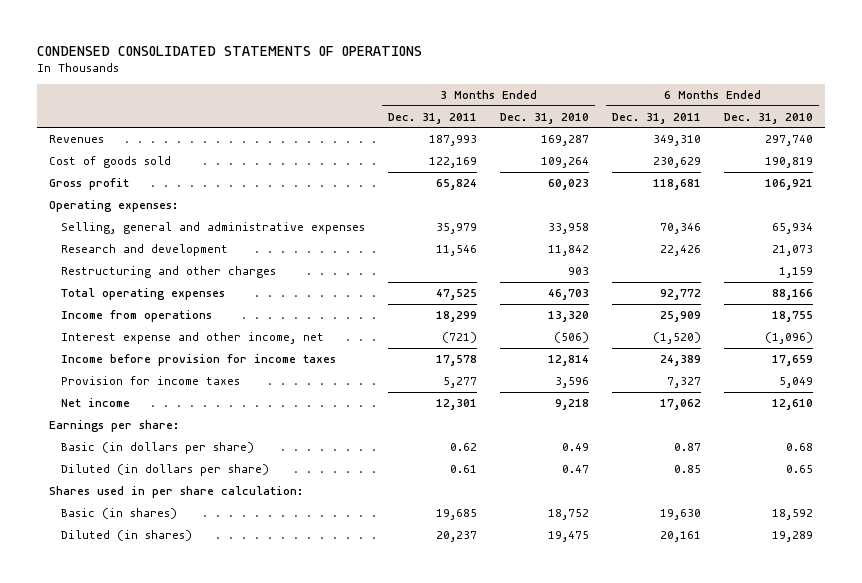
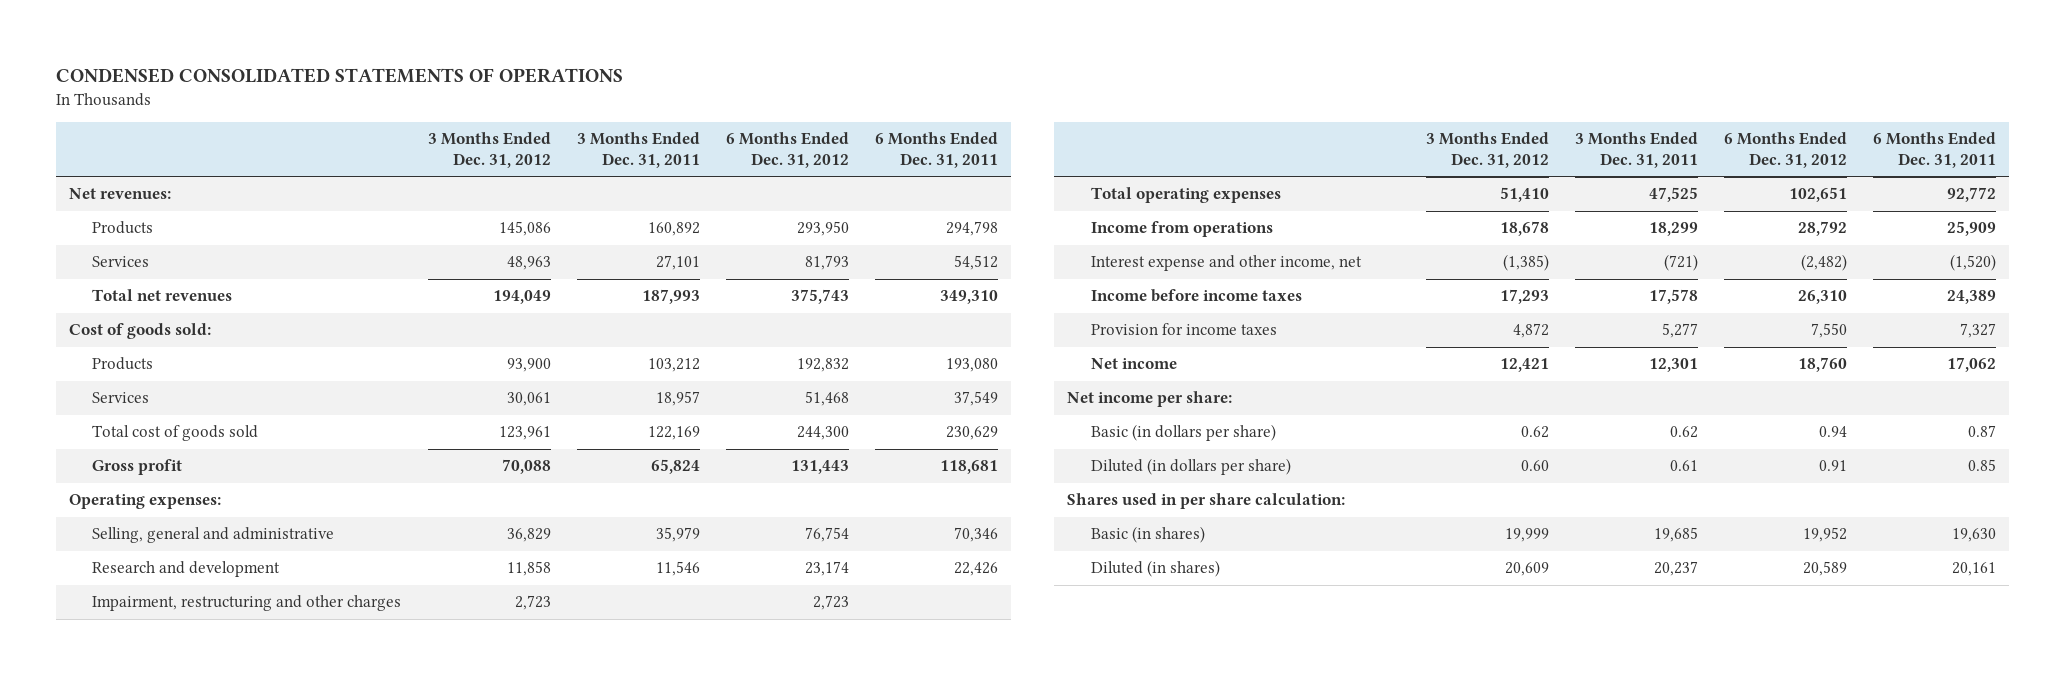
- | 3 Months Ended Dec. 31, 2011 | 3 Months Ended Dec. 31, 2010 | 6 Months Ended Dec. 31, 2011 | 6 Months Ended Dec. 31, 2010
+ | 3 Months Ended Dec. 31, 2012 | 3 Months Ended Dec. 31, 2011 | 6 Months Ended Dec. 31, 2012 | 6 Months Ended Dec. 31, 2011
- Revenues | 187,993 | 169,287 | 349,310 | 297,740
- Cost of goods sold | 122,169 | 109,264 | 230,629 | 190,819
+ Net revenues:
+ Products | 145,086 | 160,892 | 293,950 | 294,798
+ Services | 48,963 | 27,101 | 81,793 | 54,512
+ Total net revenues | 194,049 | 187,993 | 375,743 | 349,310
+ Cost of goods sold:
+ Products | 93,900 | 103,212 | 192,832 | 193,080
+ Services | 30,061 | 18,957 | 51,468 | 37,549
+ Total cost of goods sold | 123,961 | 122,169 | 244,300 | 230,629
- Selling, general and administrative expenses | 35,979 | 33,958 | 70,346 | 65,934
+ Selling, general and administrative | 36,829 | 35,979 | 76,754 | 70,346
- Restructuring and other charges | | 903 | | 1,159
+ Impairment, restructuring and other charges | 2,723 | | 2,723 |
- Income before provision for income taxes | 17,578 | 12,814 | 24,389 | 17,659
+ Income before income taxes | 17,293 | 17,578 | 26,310 | 24,389
- Earnings per share:
+ Net income per share:

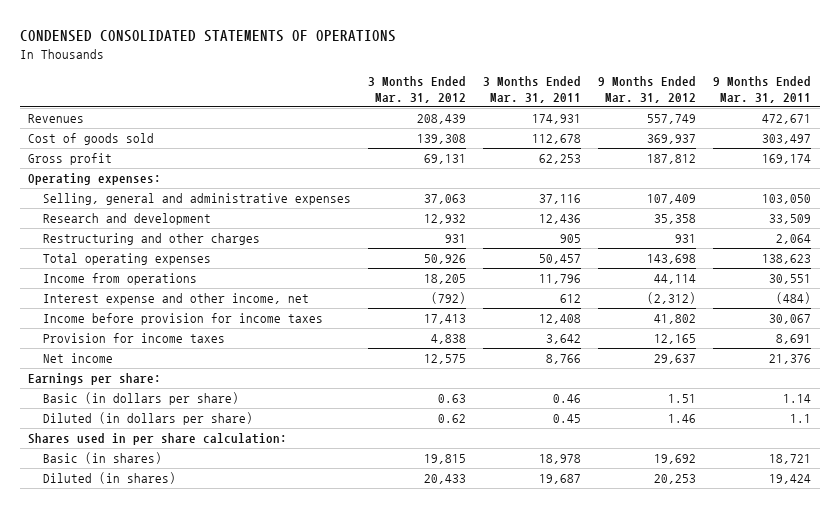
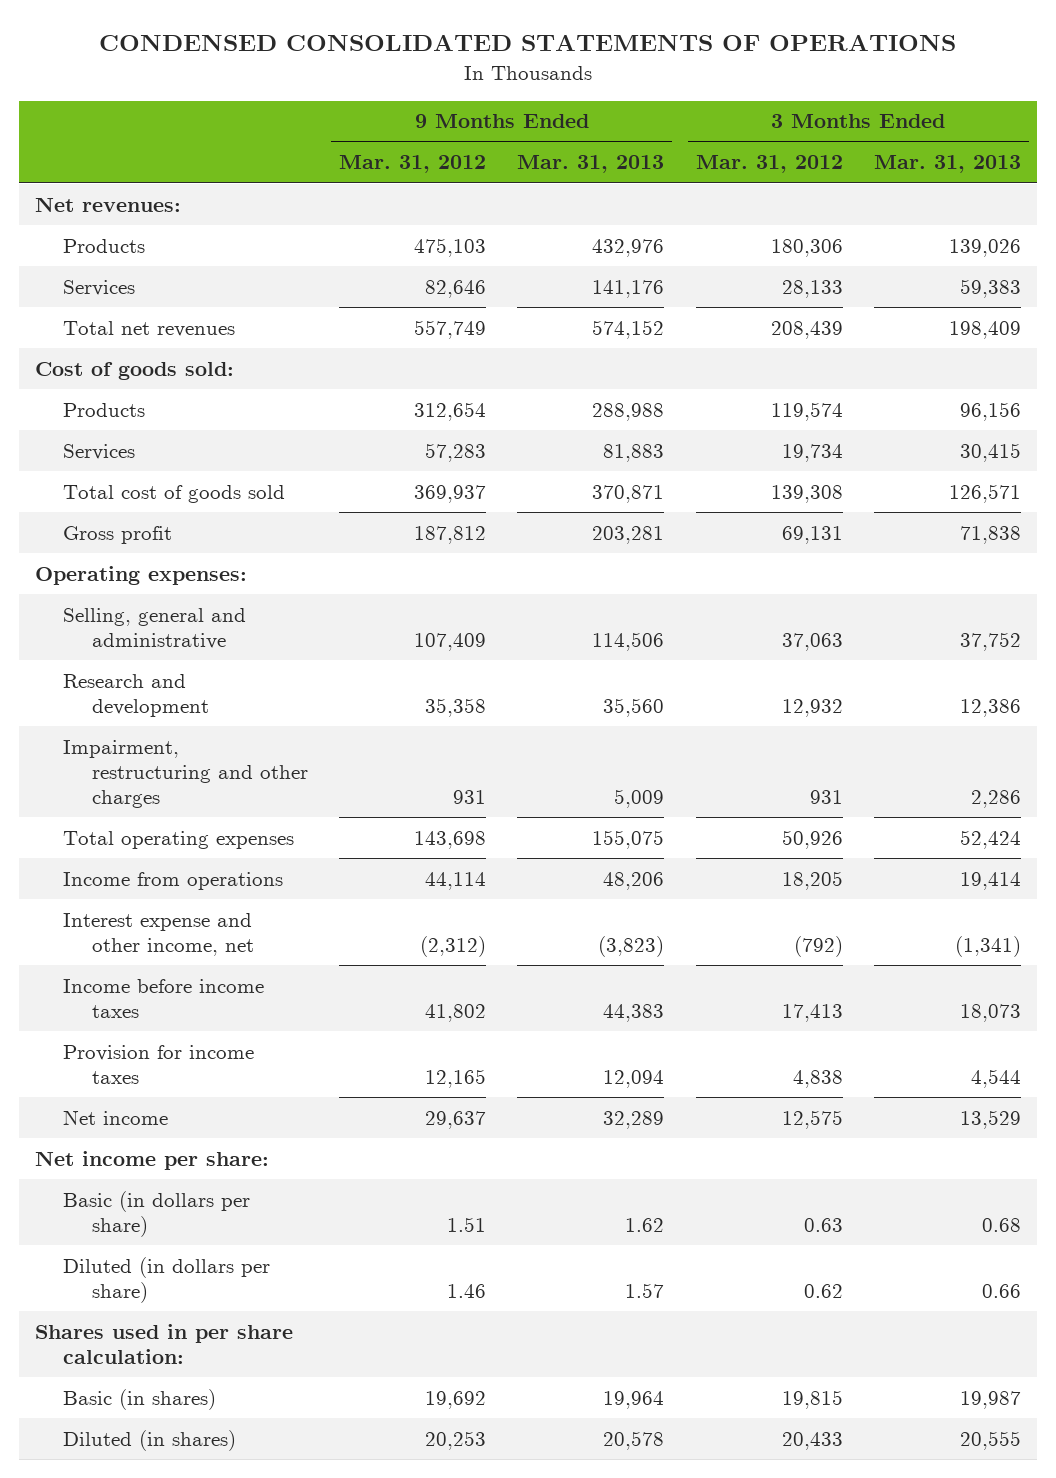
- | 3 Months Ended Mar. 31, 2012 | 3 Months Ended Mar. 31, 2011 | 9 Months Ended Mar. 31, 2012 | 9 Months Ended Mar. 31, 2011
+ | 9 Months Ended Mar. 31, 2012 | 9 Months Ended Mar. 31, 2013 | 3 Months Ended Mar. 31, 2012 | 3 Months Ended Mar. 31, 2013
- Revenues | 208,439 | 174,931 | 557,749 | 472,671
- Cost of goods sold | 139,308 | 112,678 | 369,937 | 303,497
+ Net revenues:
+ Products | 475,103 | 432,976 | 180,306 | 139,026
+ Services | 82,646 | 141,176 | 28,133 | 59,383
+ Total net revenues | 557,749 | 574,152 | 208,439 | 198,409
+ Cost of goods sold:
+ Products | 312,654 | 288,988 | 119,574 | 96,156
+ Services | 57,283 | 81,883 | 19,734 | 30,415
+ Total cost of goods sold | 369,937 | 370,871 | 139,308 | 126,571
- Selling, general and administrative expenses | 37,063 | 37,116 | 107,409 | 103,050
+ Selling, general and administrative | 107,409 | 114,506 | 37,063 | 37,752
- Restructuring and other charges | 931 | 905 | 931 | 2,064
+ Impairment, restructuring and other charges | 931 | 5,009 | 931 | 2,286
- Income before provision for income taxes | 17,413 | 12,408 | 41,802 | 30,067
+ Income before income taxes | 41,802 | 44,383 | 17,413 | 18,073
- Earnings per share:
+ Net income per share:

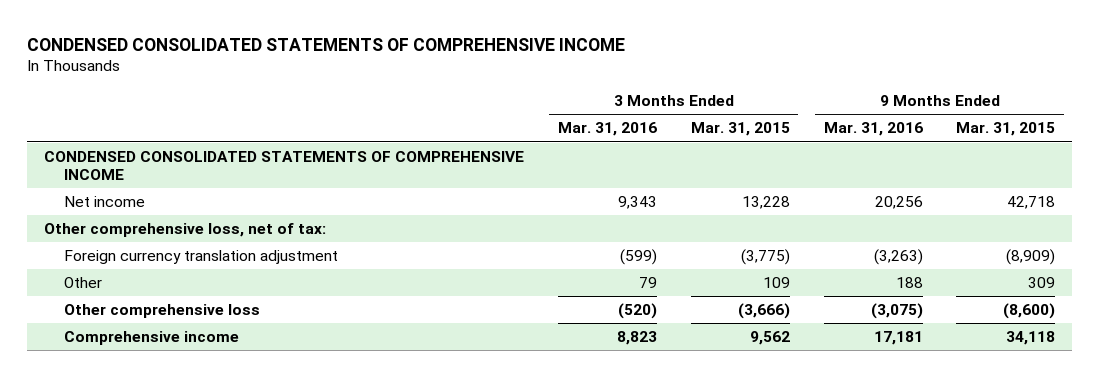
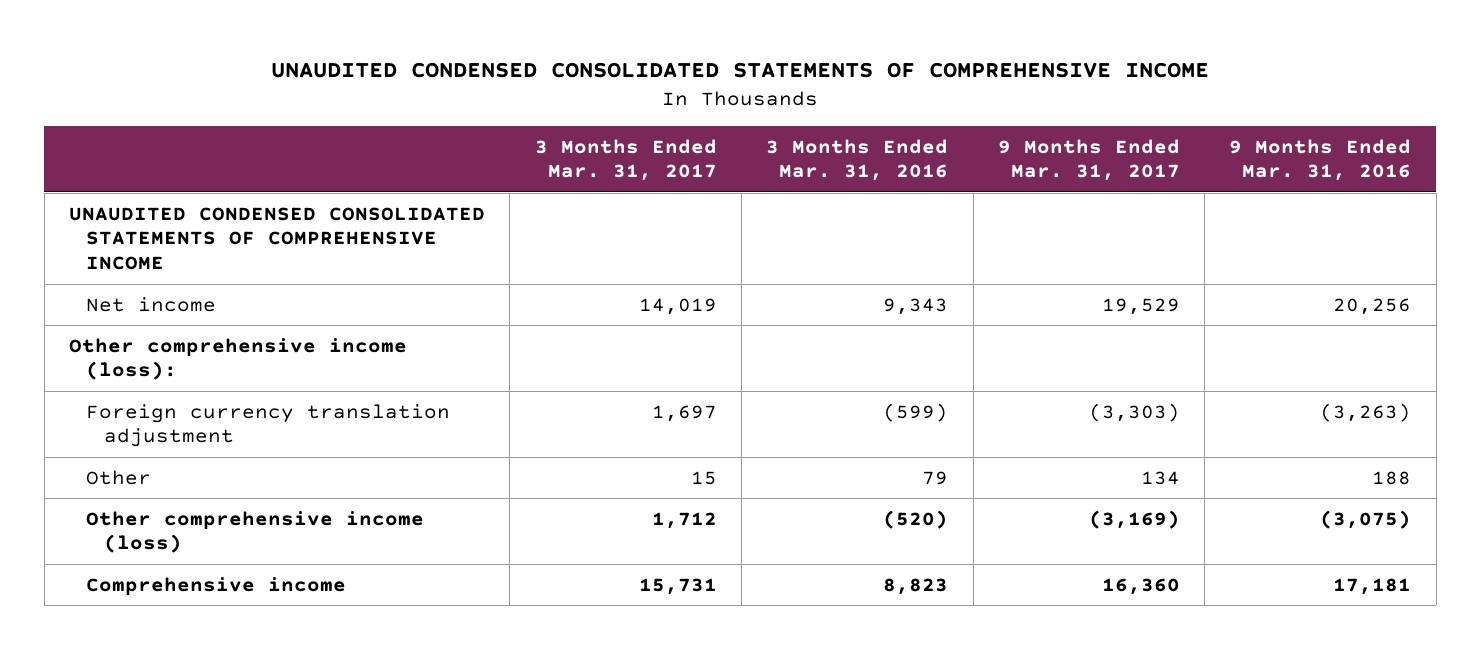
- CONDENSED CONSOLIDATED STATEMENTS OF COMPREHENSIVE INCOME
+ UNAUDITED CONDENSED CONSOLIDATED STATEMENTS OF COMPREHENSIVE INCOME
- | 3 Months Ended Mar. 31, 2016 | 3 Months Ended Mar. 31, 2015 | 9 Months Ended Mar. 31, 2016 | 9 Months Ended Mar. 31, 2015
+ | 3 Months Ended Mar. 31, 2017 | 3 Months Ended Mar. 31, 2016 | 9 Months Ended Mar. 31, 2017 | 9 Months Ended Mar. 31, 2016
- CONDENSED CONSOLIDATED STATEMENTS OF COMPREHENSIVE INCOME
+ UNAUDITED CONDENSED CONSOLIDATED STATEMENTS OF COMPREHENSIVE INCOME
- Other comprehensive loss, net of tax:
+ Other comprehensive income (loss):
- Other comprehensive loss | (520) | (3,666) | (3,075) | (8,600)
+ Other comprehensive income (loss) | 1,712 | (520) | (3,169) | (3,075)

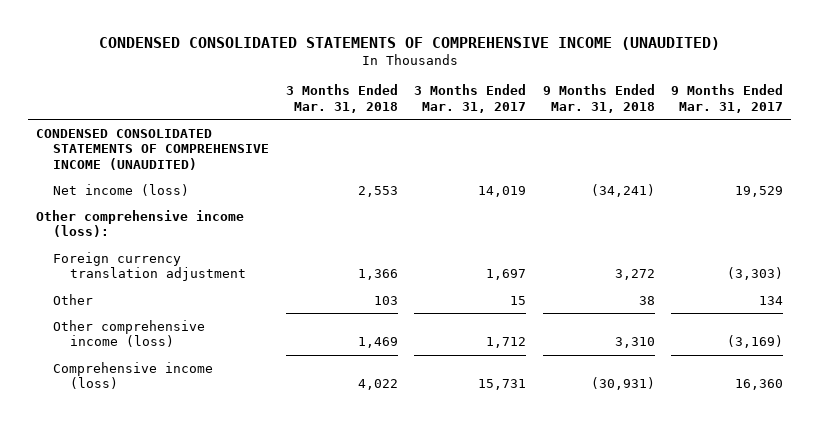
- UNAUDITED CONDENSED CONSOLIDATED STATEMENTS OF COMPREHENSIVE INCOME
+ CONDENSED CONSOLIDATED STATEMENTS OF COMPREHENSIVE INCOME (UNAUDITED)
- | 3 Months Ended Mar. 31, 2017 | 3 Months Ended Mar. 31, 2016 | 9 Months Ended Mar. 31, 2017 | 9 Months Ended Mar. 31, 2016
+ | 3 Months Ended Mar. 31, 2018 | 3 Months Ended Mar. 31, 2017 | 9 Months Ended Mar. 31, 2018 | 9 Months Ended Mar. 31, 2017
- UNAUDITED CONDENSED CONSOLIDATED STATEMENTS OF COMPREHENSIVE INCOME
- Net income | 14,019 | 9,343 | 19,529 | 20,256
+ CONDENSED CONSOLIDATED STATEMENTS OF COMPREHENSIVE INCOME (UNAUDITED)
+ Net income (loss) | 2,553 | 14,019 | (34,241) | 19,529
- Comprehensive income | 15,731 | 8,823 | 16,360 | 17,181
+ Comprehensive income (loss) | 4,022 | 15,731 | (30,931) | 16,360

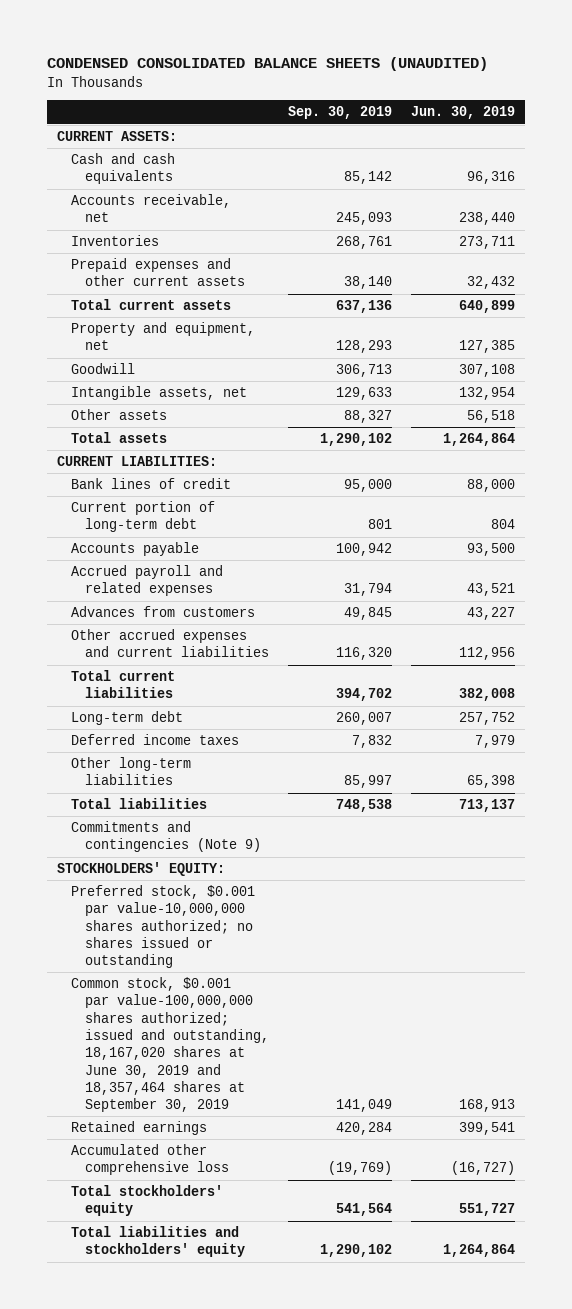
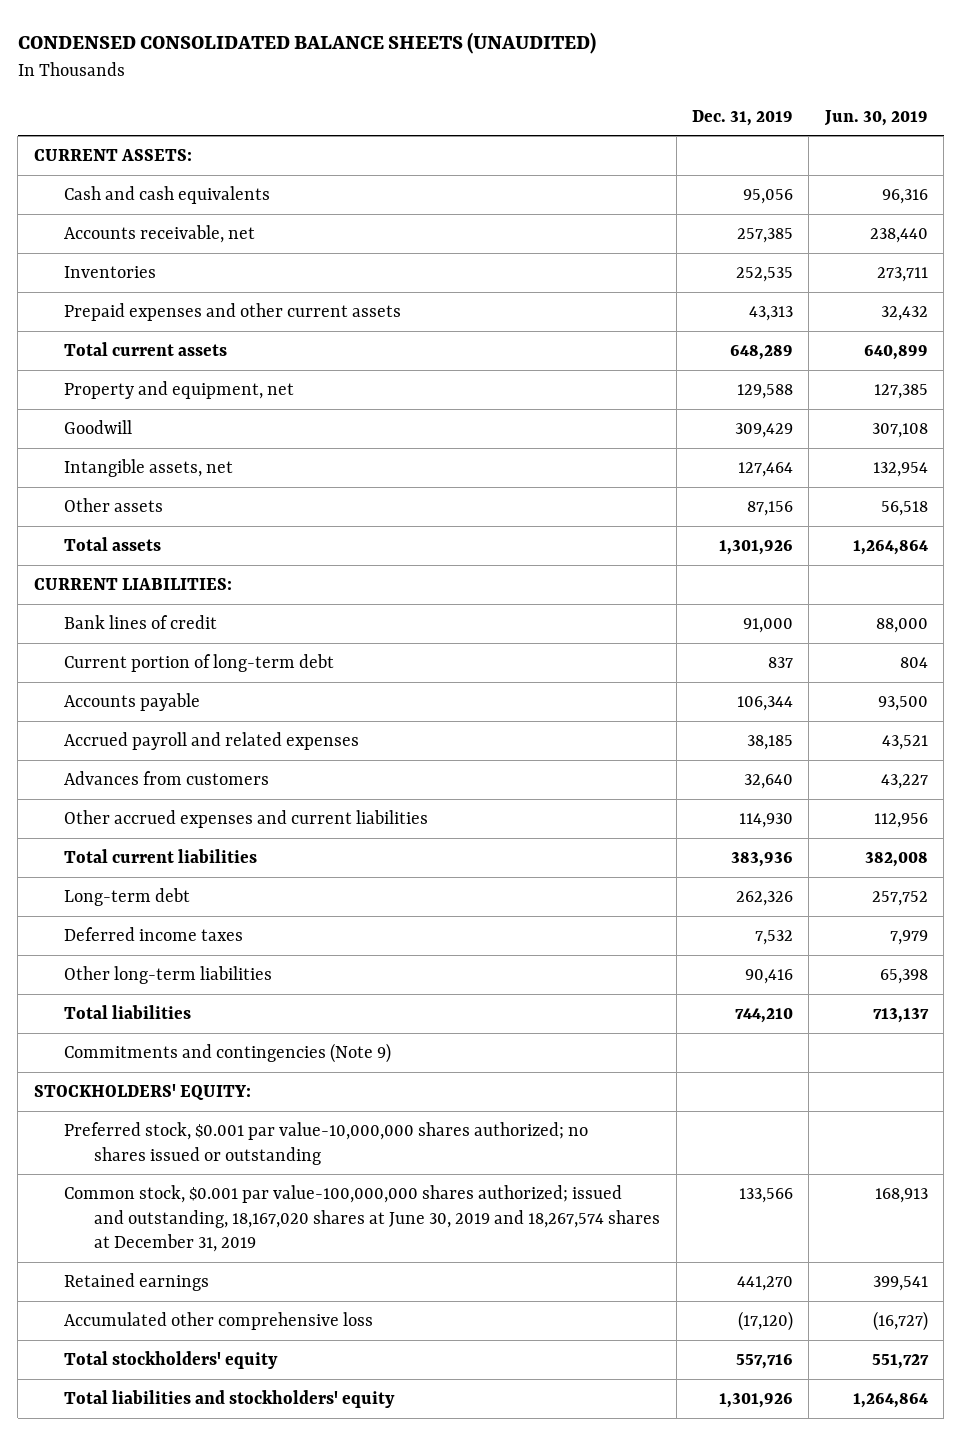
- | Sep. 30, 2019 | Jun. 30, 2019
+ | Dec. 31, 2019 | Jun. 30, 2019
- Common stock, $0.001 par value-100,000,000 shares authorized; issued and outstanding, 18,167,020 shares at June 30, 2019 and 18,357,464 shares at September 30, 2019 | 141,049 | 168,913
+ Common stock, $0.001 par value-100,000,000 shares authorized; issued and outstanding, 18,167,020 shares at June 30, 2019 and 18,267,574 shares at December 31, 2019 | 133,566 | 168,913

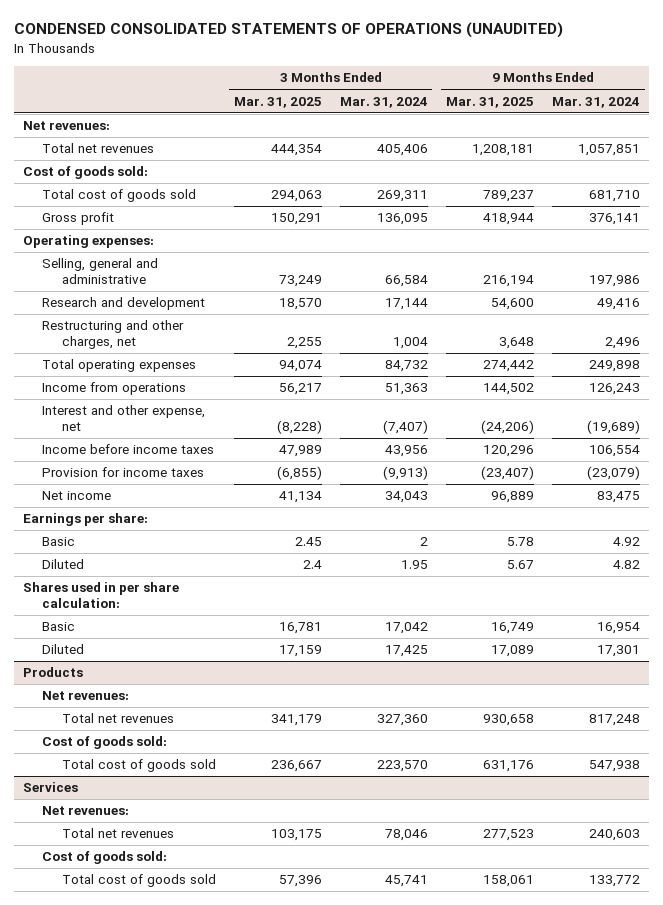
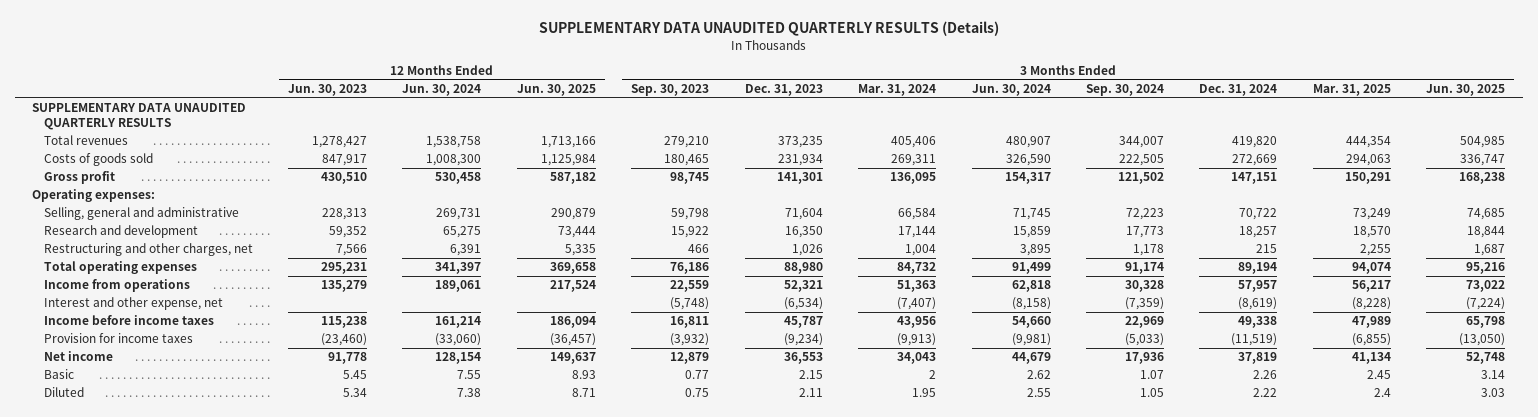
- CONDENSED CONSOLIDATED STATEMENTS OF OPERATIONS (UNAUDITED)
+ SUPPLEMENTARY DATA UNAUDITED QUARTERLY RESULTS (Details)
- | 3 Months Ended Mar. 31, 2025 | 3 Months Ended Mar. 31, 2024 | 9 Months Ended Mar. 31, 2025 | 9 Months Ended Mar. 31, 2024
+ | 12 Months Ended Jun. 30, 2023 | 12 Months Ended Jun. 30, 2024 | 12 Months Ended Jun. 30, 2025 | 3 Months Ended Sep. 30, 2023 | 3 Months Ended Dec. 31, 2023 | 3 Months Ended Mar. 31, 2024 | 3 Months Ended Jun. 30, 2024 | 3 Months Ended Sep. 30, 2024 | 3 Months Ended Dec. 31, 2024 | 3 Months Ended Mar. 31, 2025 | 3 Months Ended Jun. 30, 2025
- Net revenues:
- Total net revenues | 444,354 | 405,406 | 1,208,181 | 1,057,851
- Cost of goods sold:
- Total cost of goods sold | 294,063 | 269,311 | 789,237 | 681,710
+ SUPPLEMENTARY DATA UNAUDITED QUARTERLY RESULTS
+ Total revenues | 1,278,427 | 1,538,758 | 1,713,166 | 279,210 | 373,235 | 405,406 | 480,907 | 344,007 | 419,820 | 444,354 | 504,985
+ Costs of goods sold | 847,917 | 1,008,300 | 1,125,984 | 180,465 | 231,934 | 269,311 | 326,590 | 222,505 | 272,669 | 294,063 | 336,747
- Earnings per share:
- Shares used in per share calculation:
- Basic | 16,781 | 17,042 | 16,749 | 16,954
- Diluted | 17,159 | 17,425 | 17,089 | 17,301
- Products
- Net revenues:
- Total net revenues | 341,179 | 327,360 | 930,658 | 817,248
- Cost of goods sold:
- Total cost of goods sold | 236,667 | 223,570 | 631,176 | 547,938
- Services
- Net revenues:
- Total net revenues | 103,175 | 78,046 | 277,523 | 240,603
- Cost of goods sold:
- Total cost of goods sold | 57,396 | 45,741 | 158,061 | 133,772

